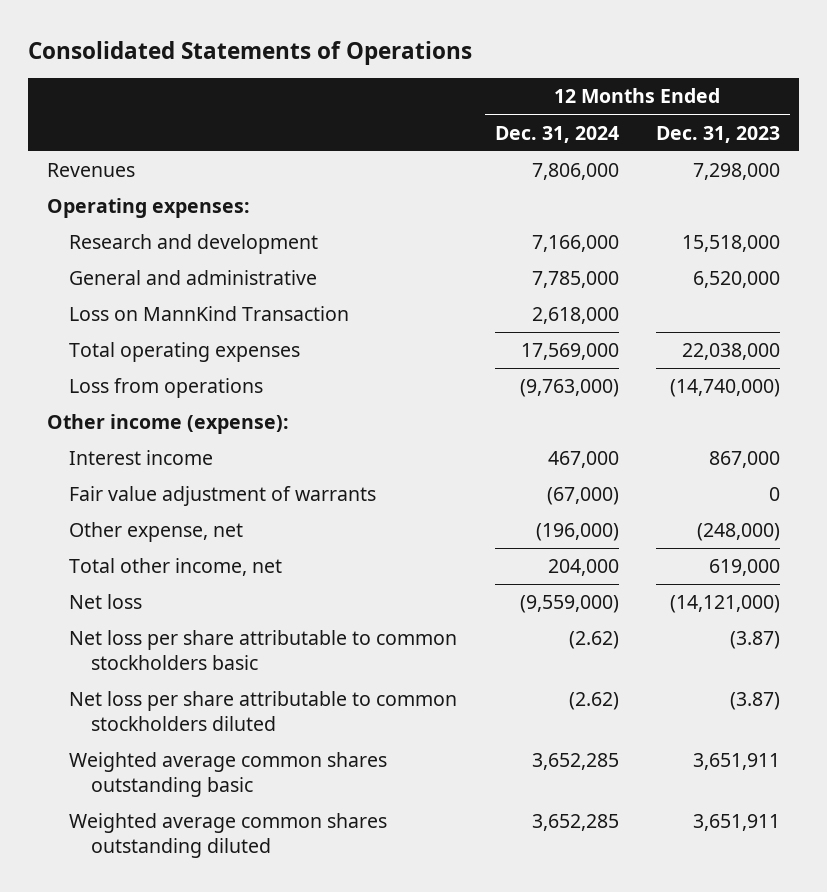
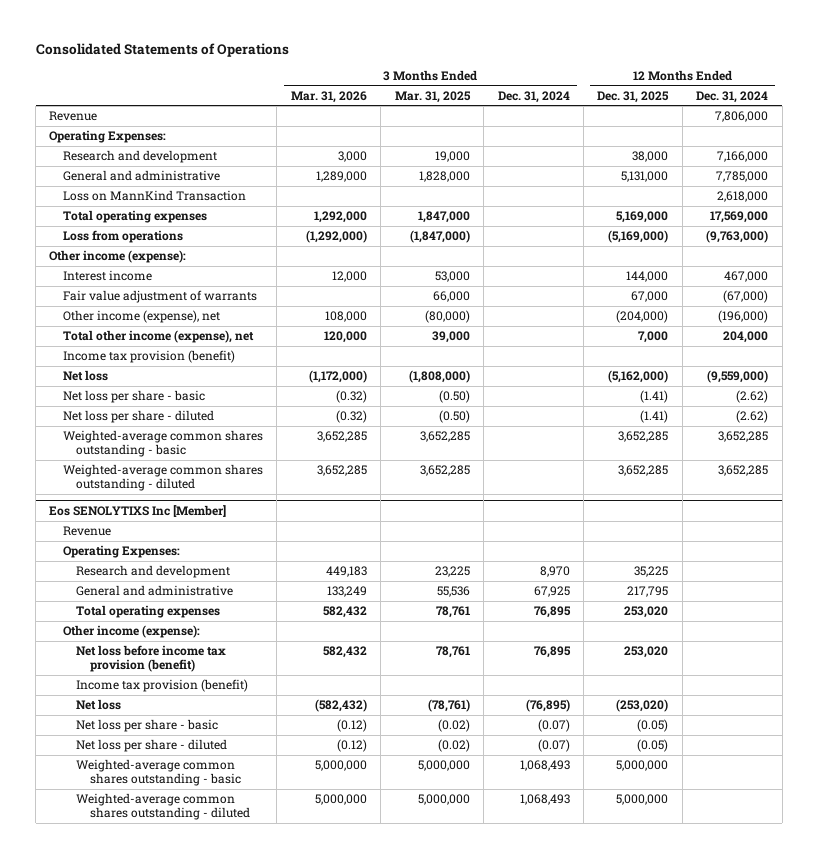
- | 12 Months Ended Dec. 31, 2024 | 12 Months Ended Dec. 31, 2023
+ | 3 Months Ended Mar. 31, 2026 | 3 Months Ended Mar. 31, 2025 | 3 Months Ended Dec. 31, 2024 | 12 Months Ended Dec. 31, 2025 | 12 Months Ended Dec. 31, 2024
- Revenues | 7,806,000 | 7,298,000
- Operating expenses:
+ Revenue | | | | | 7,806,000
+ Operating Expenses:
- Other expense, net | (196,000) | (248,000)
- Total other income, net | 204,000 | 619,000
+ Other income (expense), net | 108,000 | (80,000) | | (204,000) | (196,000)
+ Total other income (expense), net | 120,000 | 39,000 | | 7,000 | 204,000
+ Income tax provision (benefit)
- Net loss per share attributable to common stockholders basic | (2.62) | (3.87)
- Net loss per share attributable to common stockholders diluted | (2.62) | (3.87)
- Weighted average common shares outstanding basic | 3,652,285 | 3,651,911
- Weighted average common shares outstanding diluted | 3,652,285 | 3,651,911
+ Net loss per share - basic | (0.32) | (0.50) | | (1.41) | (2.62)
+ Net loss per share - diluted | (0.32) | (0.50) | | (1.41) | (2.62)
+ Weighted-average common shares outstanding - basic | 3,652,285 | 3,652,285 | | 3,652,285 | 3,652,285
+ Weighted-average common shares outstanding - diluted | 3,652,285 | 3,652,285 | | 3,652,285 | 3,652,285
+ Eos SENOLYTIXS Inc [Member]
+ Revenue
+ Operating Expenses:
+ Research and development | 449,183 | 23,225 | 8,970 | 35,225 |
+ General and administrative | 133,249 | 55,536 | 67,925 | 217,795 |
+ Total operating expenses | 582,432 | 78,761 | 76,895 | 253,020 |
+ Other income (expense):
+ Net loss before income tax provision (benefit) | 582,432 | 78,761 | 76,895 | 253,020 |
+ Income tax provision (benefit)
+ Net loss | (582,432) | (78,761) | (76,895) | (253,020) |
+ Net loss per share - basic | (0.12) | (0.02) | (0.07) | (0.05) |
+ Net loss per share - diluted | (0.12) | (0.02) | (0.07) | (0.05) |
+ Weighted-average common shares outstanding - basic | 5,000,000 | 5,000,000 | 1,068,493 | 5,000,000 |
+ Weighted-average common shares outstanding - diluted | 5,000,000 | 5,000,000 | 1,068,493 | 5,000,000 |

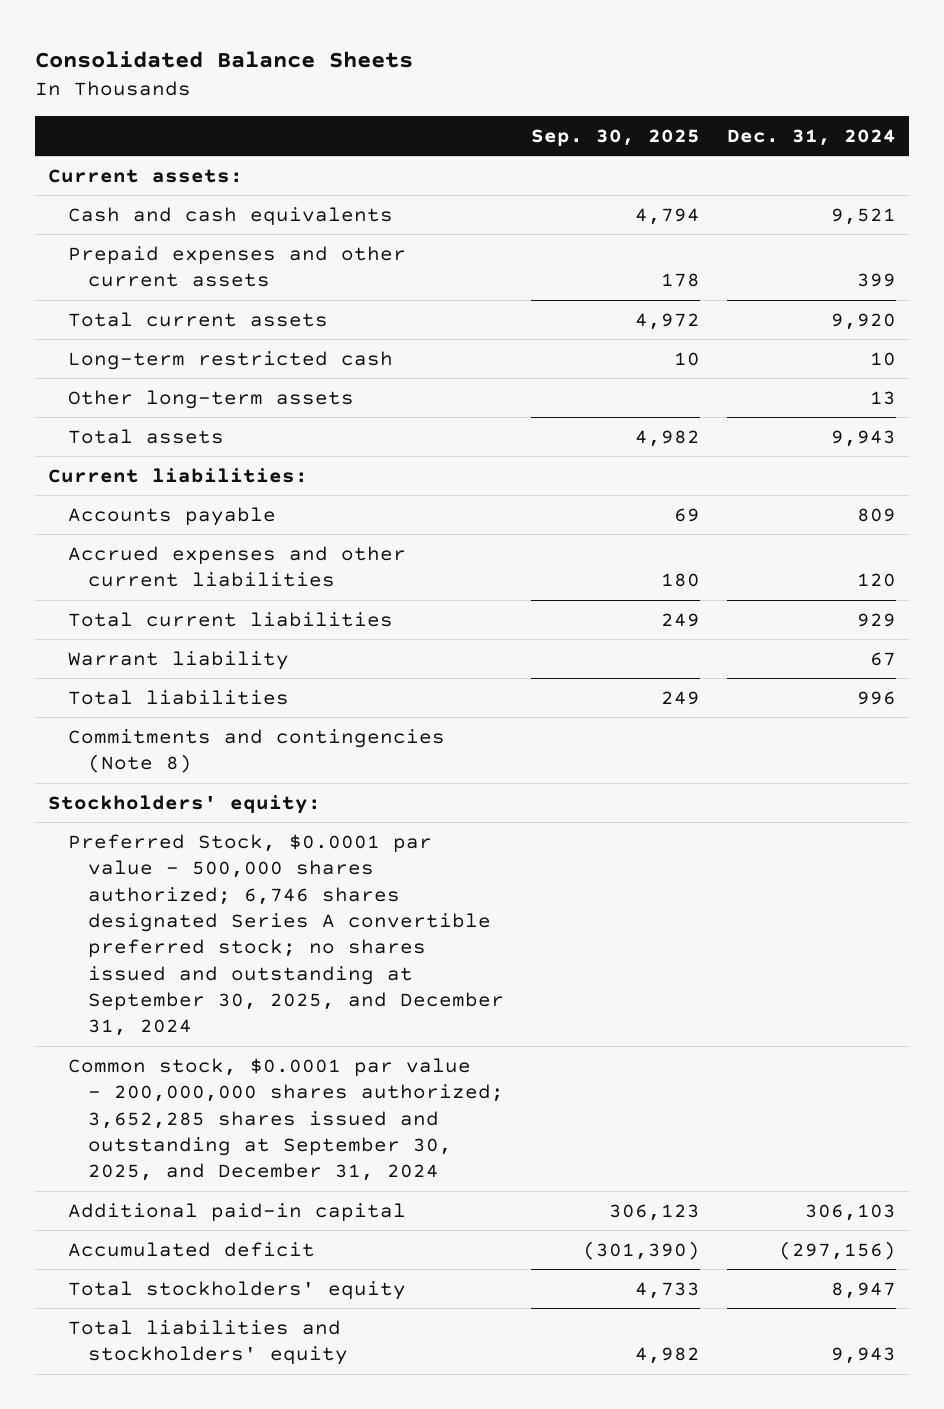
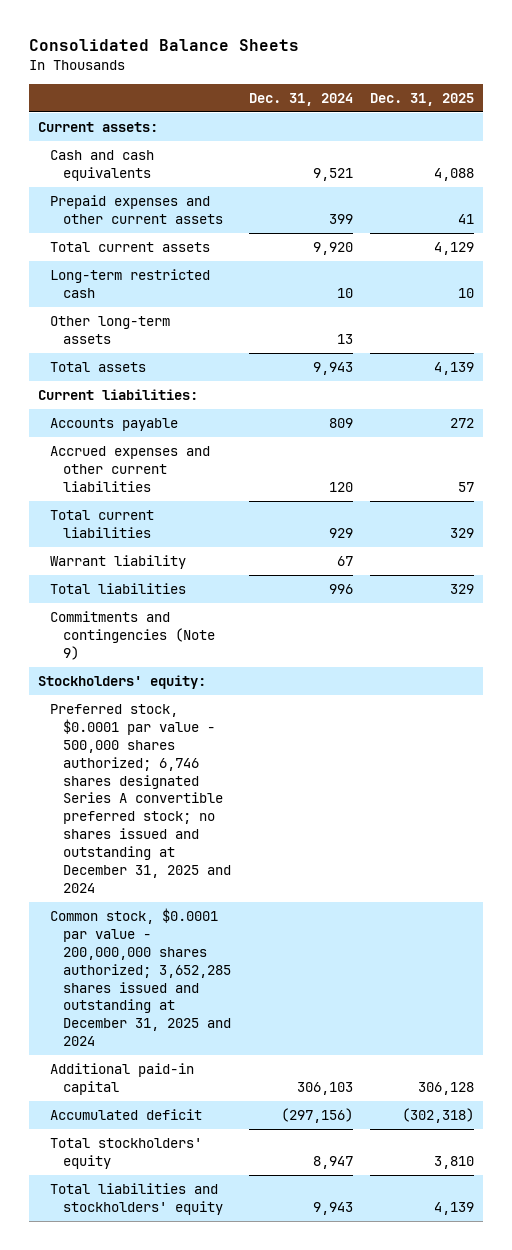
- | Sep. 30, 2025 | Dec. 31, 2024
+ | Dec. 31, 2024 | Dec. 31, 2025
- Commitments and contingencies (Note 8)
+ Commitments and contingencies (Note 9)
- Preferred Stock, $0.0001 par value - 500,000 shares authorized; 6,746 shares designated Series A convertible preferred stock; no shares issued and outstanding at September 30, 2025, and December 31, 2024
- Common stock, $0.0001 par value - 200,000,000 shares authorized; 3,652,285 shares issued and outstanding at September 30, 2025, and December 31, 2024
+ Preferred stock, $0.0001 par value - 500,000 shares authorized; 6,746 shares designated Series A convertible preferred stock; no shares issued and outstanding at December 31, 2025 and 2024
+ Common stock, $0.0001 par value - 200,000,000 shares authorized; 3,652,285 shares issued and outstanding at December 31, 2025 and 2024

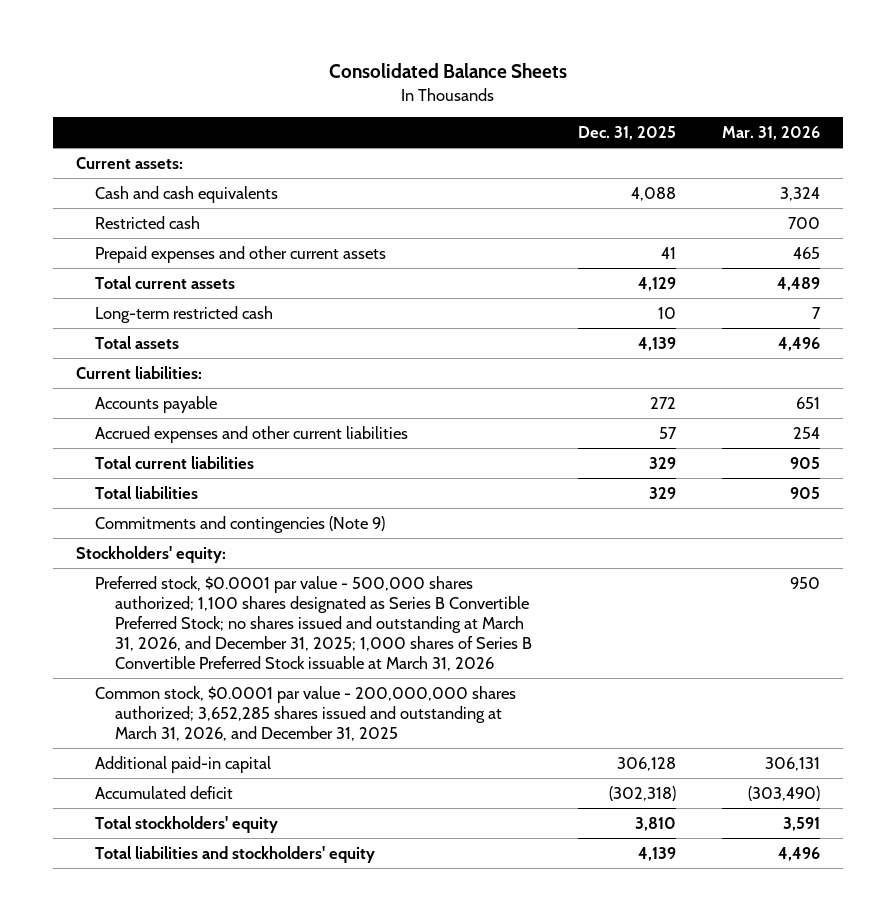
- | Dec. 31, 2024 | Dec. 31, 2025
+ | Dec. 31, 2025 | Mar. 31, 2026
+ Restricted cash | | 700
- Other long-term assets | 13 |
- Warrant liability | 67 |
- Preferred stock, $0.0001 par value - 500,000 shares authorized; 6,746 shares designated Series A convertible preferred stock; no shares issued and outstanding at December 31, 2025 and 2024
- Common stock, $0.0001 par value - 200,000,000 shares authorized; 3,652,285 shares issued and outstanding at December 31, 2025 and 2024
+ Preferred stock, $0.0001 par value - 500,000 shares authorized; 1,100 shares designated as Series B Convertible Preferred Stock; no shares issued and outstanding at March 31, 2026, and December 31, 2025; 1,000 shares of Series B Convertible Preferred Stock issuable at March 31, 2026 | | 950
+ Common stock, $0.0001 par value - 200,000,000 shares authorized; 3,652,285 shares issued and outstanding at March 31, 2026, and December 31, 2025

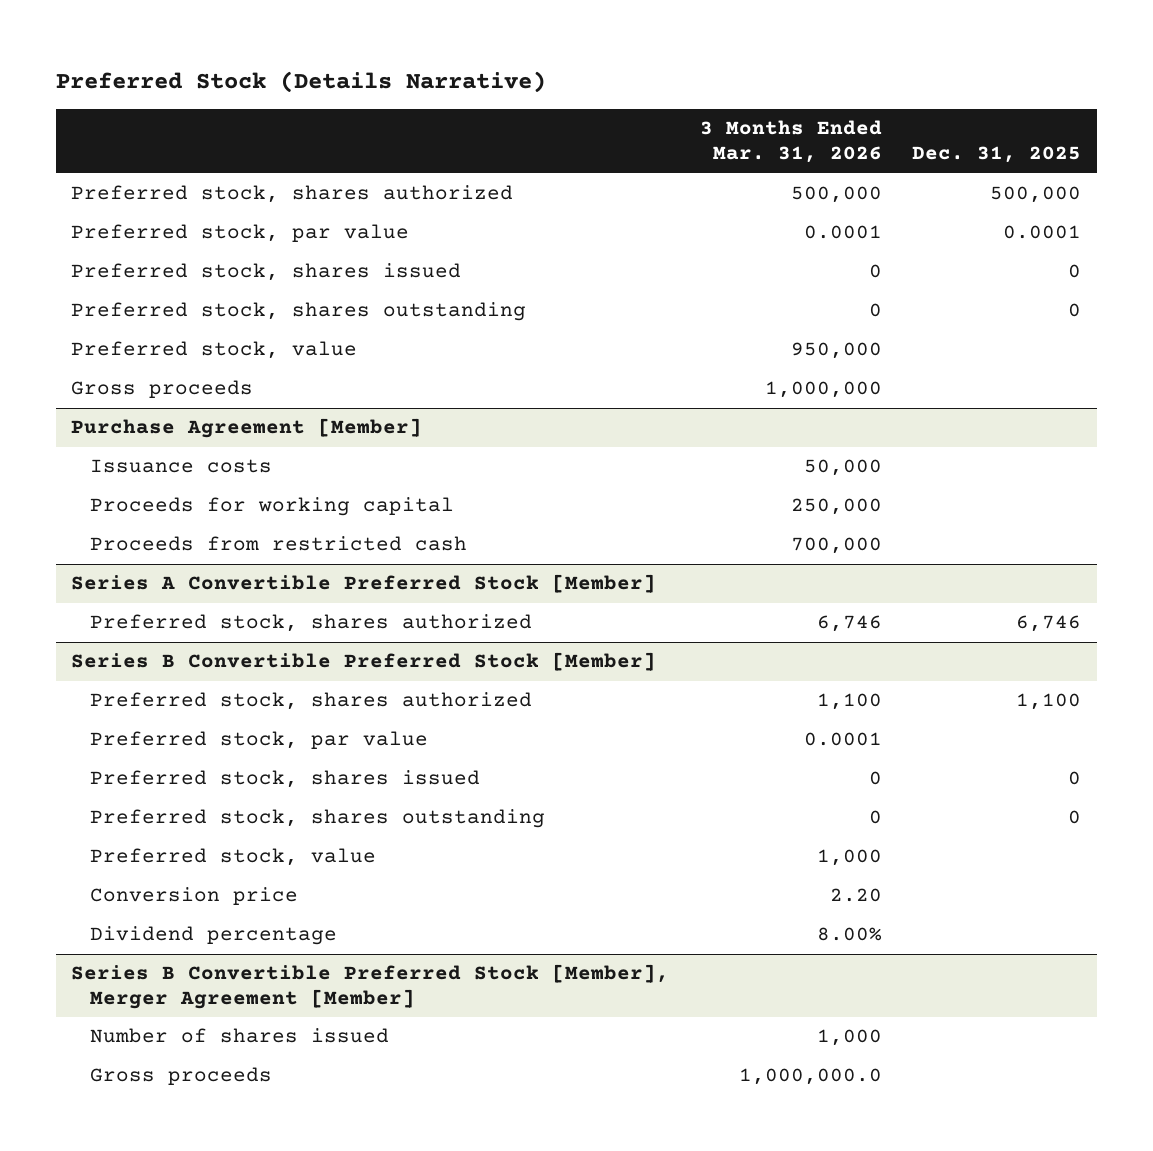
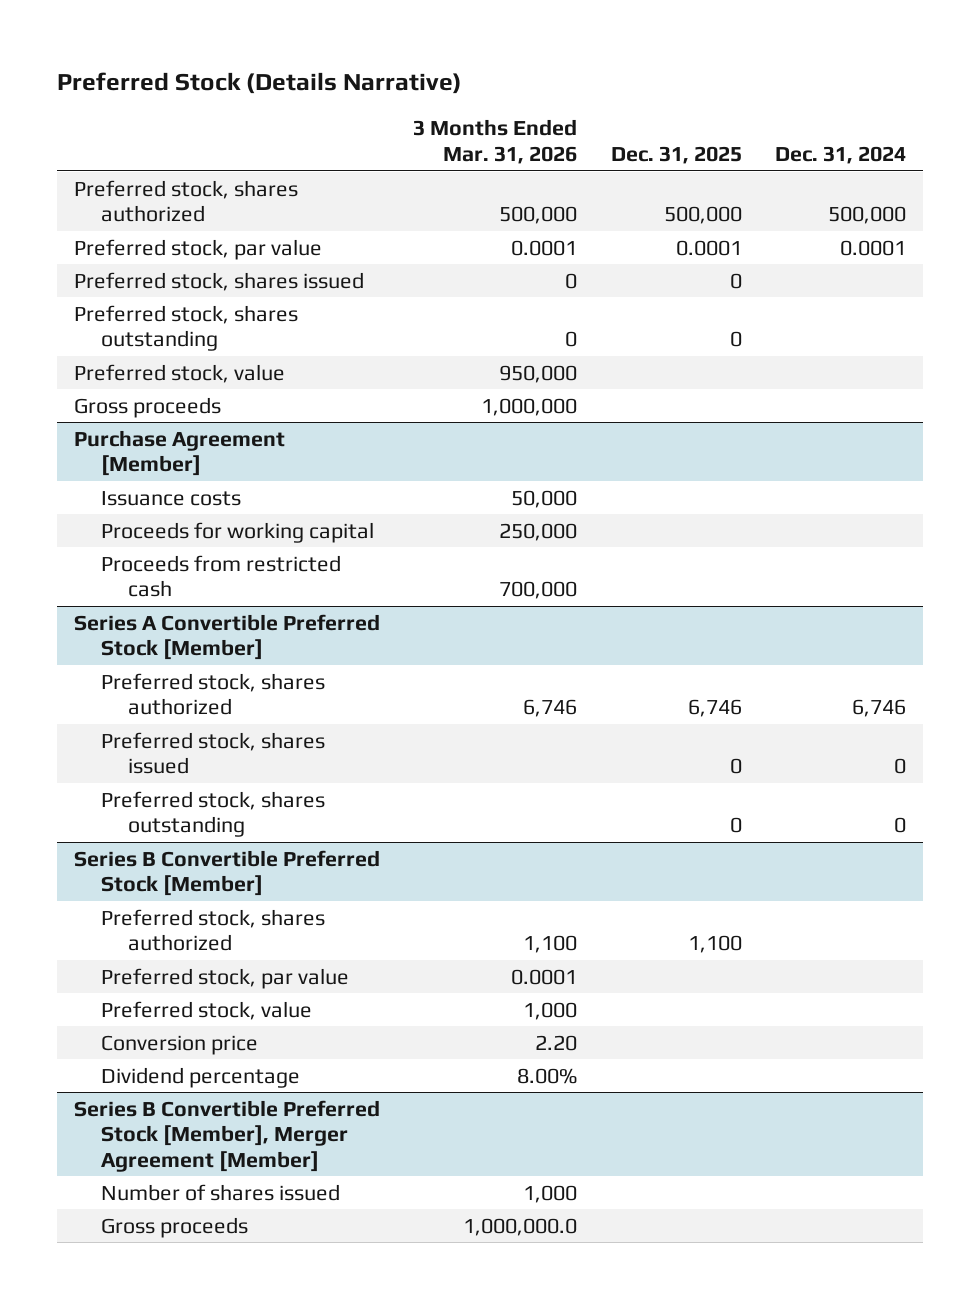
- | 3 Months Ended Mar. 31, 2026 | Dec. 31, 2025
+ | 3 Months Ended Mar. 31, 2026 | Dec. 31, 2025 | Dec. 31, 2024
@ Series A Convertible Preferred Stock [Member]
+ Preferred stock, shares issued | | 0 | 0
+ Preferred stock, shares outstanding | | 0 | 0
@ Series B Convertible Preferred Stock [Member]
- Preferred stock, shares issued | 0 | 0
- Preferred stock, shares outstanding | 0 | 0

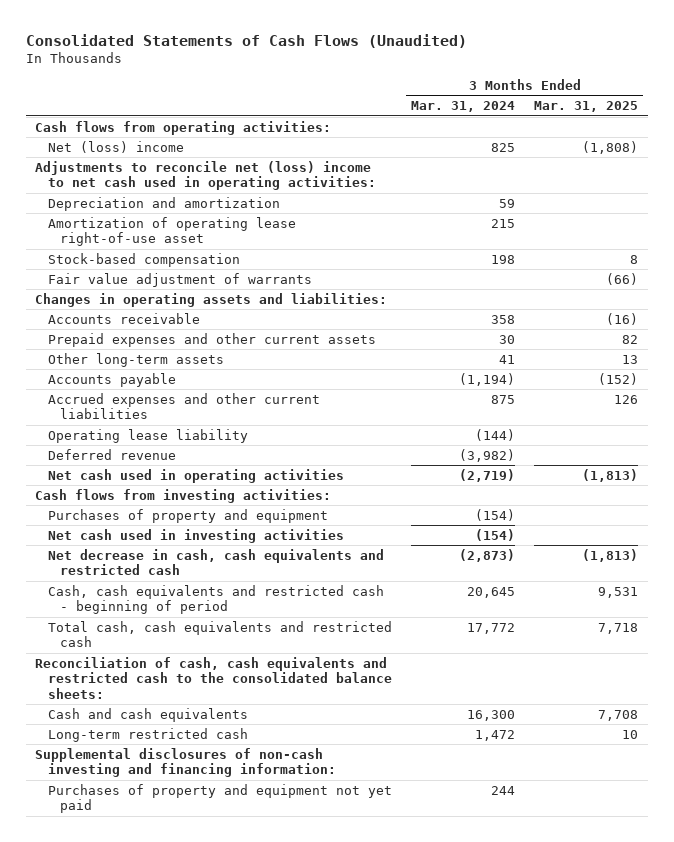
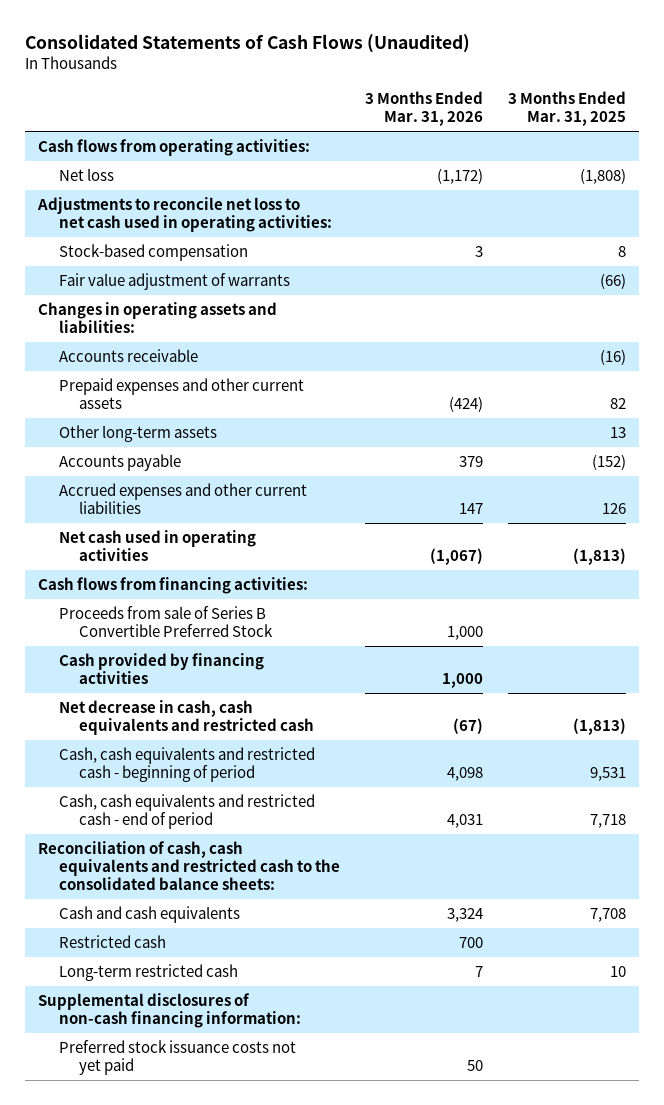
- | 3 Months Ended Mar. 31, 2024 | 3 Months Ended Mar. 31, 2025
+ | 3 Months Ended Mar. 31, 2026 | 3 Months Ended Mar. 31, 2025
- Net (loss) income | 825 | (1,808)
- Adjustments to reconcile net (loss) income to net cash used in operating activities:
- Depreciation and amortization | 59 |
- Amortization of operating lease right-of-use asset | 215 |
+ Net loss | (1,172) | (1,808)
+ Adjustments to reconcile net loss to net cash used in operating activities:
- Operating lease liability | (144) |
- Deferred revenue | (3,982) |
- Cash flows from investing activities:
- Purchases of property and equipment | (154) |
- Net cash used in investing activities | (154) |
+ Cash flows from financing activities:
+ Proceeds from sale of Series B Convertible Preferred Stock | 1,000 |
+ Cash provided by financing activities | 1,000 |
- Total cash, cash equivalents and restricted cash | 17,772 | 7,718
+ Cash, cash equivalents and restricted cash - end of period | 4,031 | 7,718
+ Restricted cash | 700 |
- Supplemental disclosures of non-cash investing and financing information:
- Purchases of property and equipment not yet paid | 244 |
+ Supplemental disclosures of non-cash financing information:
+ Preferred stock issuance costs not yet paid | 50 |

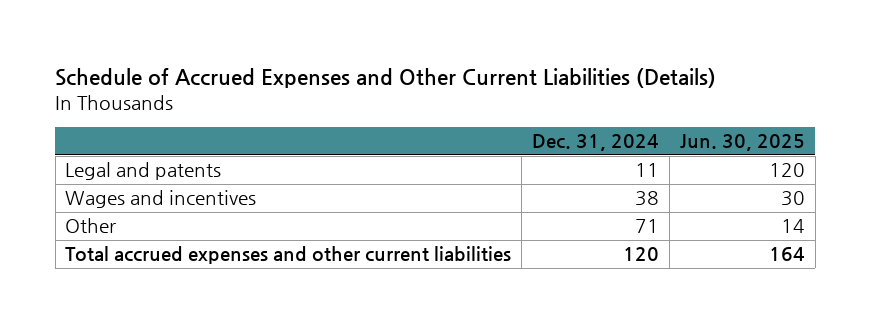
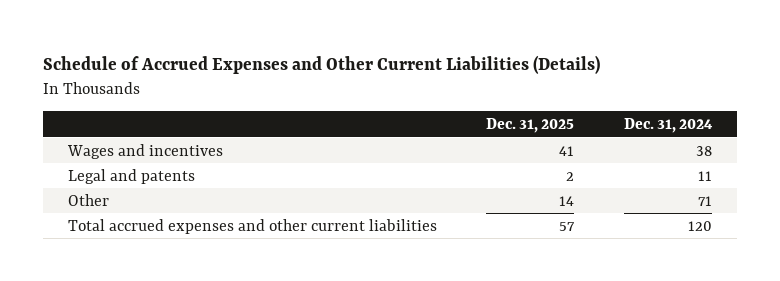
- | Dec. 31, 2024 | Jun. 30, 2025
+ | Dec. 31, 2025 | Dec. 31, 2024
moved down: Legal and patents | 2 | 11

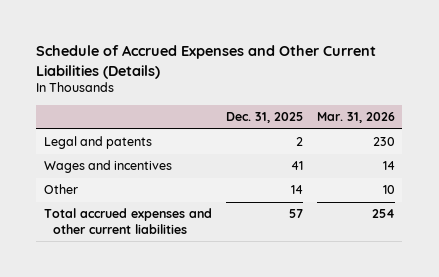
- | Dec. 31, 2025 | Dec. 31, 2024
+ | Dec. 31, 2025 | Mar. 31, 2026
moved down: Wages and incentives | 41 | 14

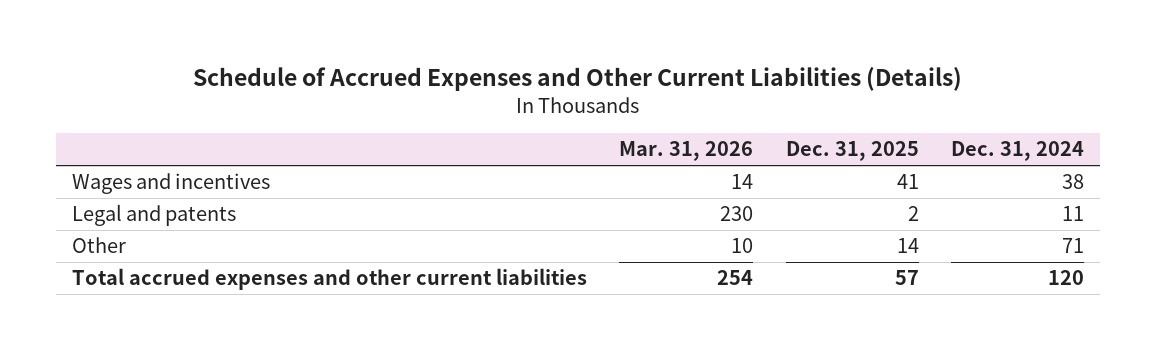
- | Dec. 31, 2025 | Mar. 31, 2026
+ | Mar. 31, 2026 | Dec. 31, 2025 | Dec. 31, 2024
moved down: Legal and patents | 230 | 2 | 11

